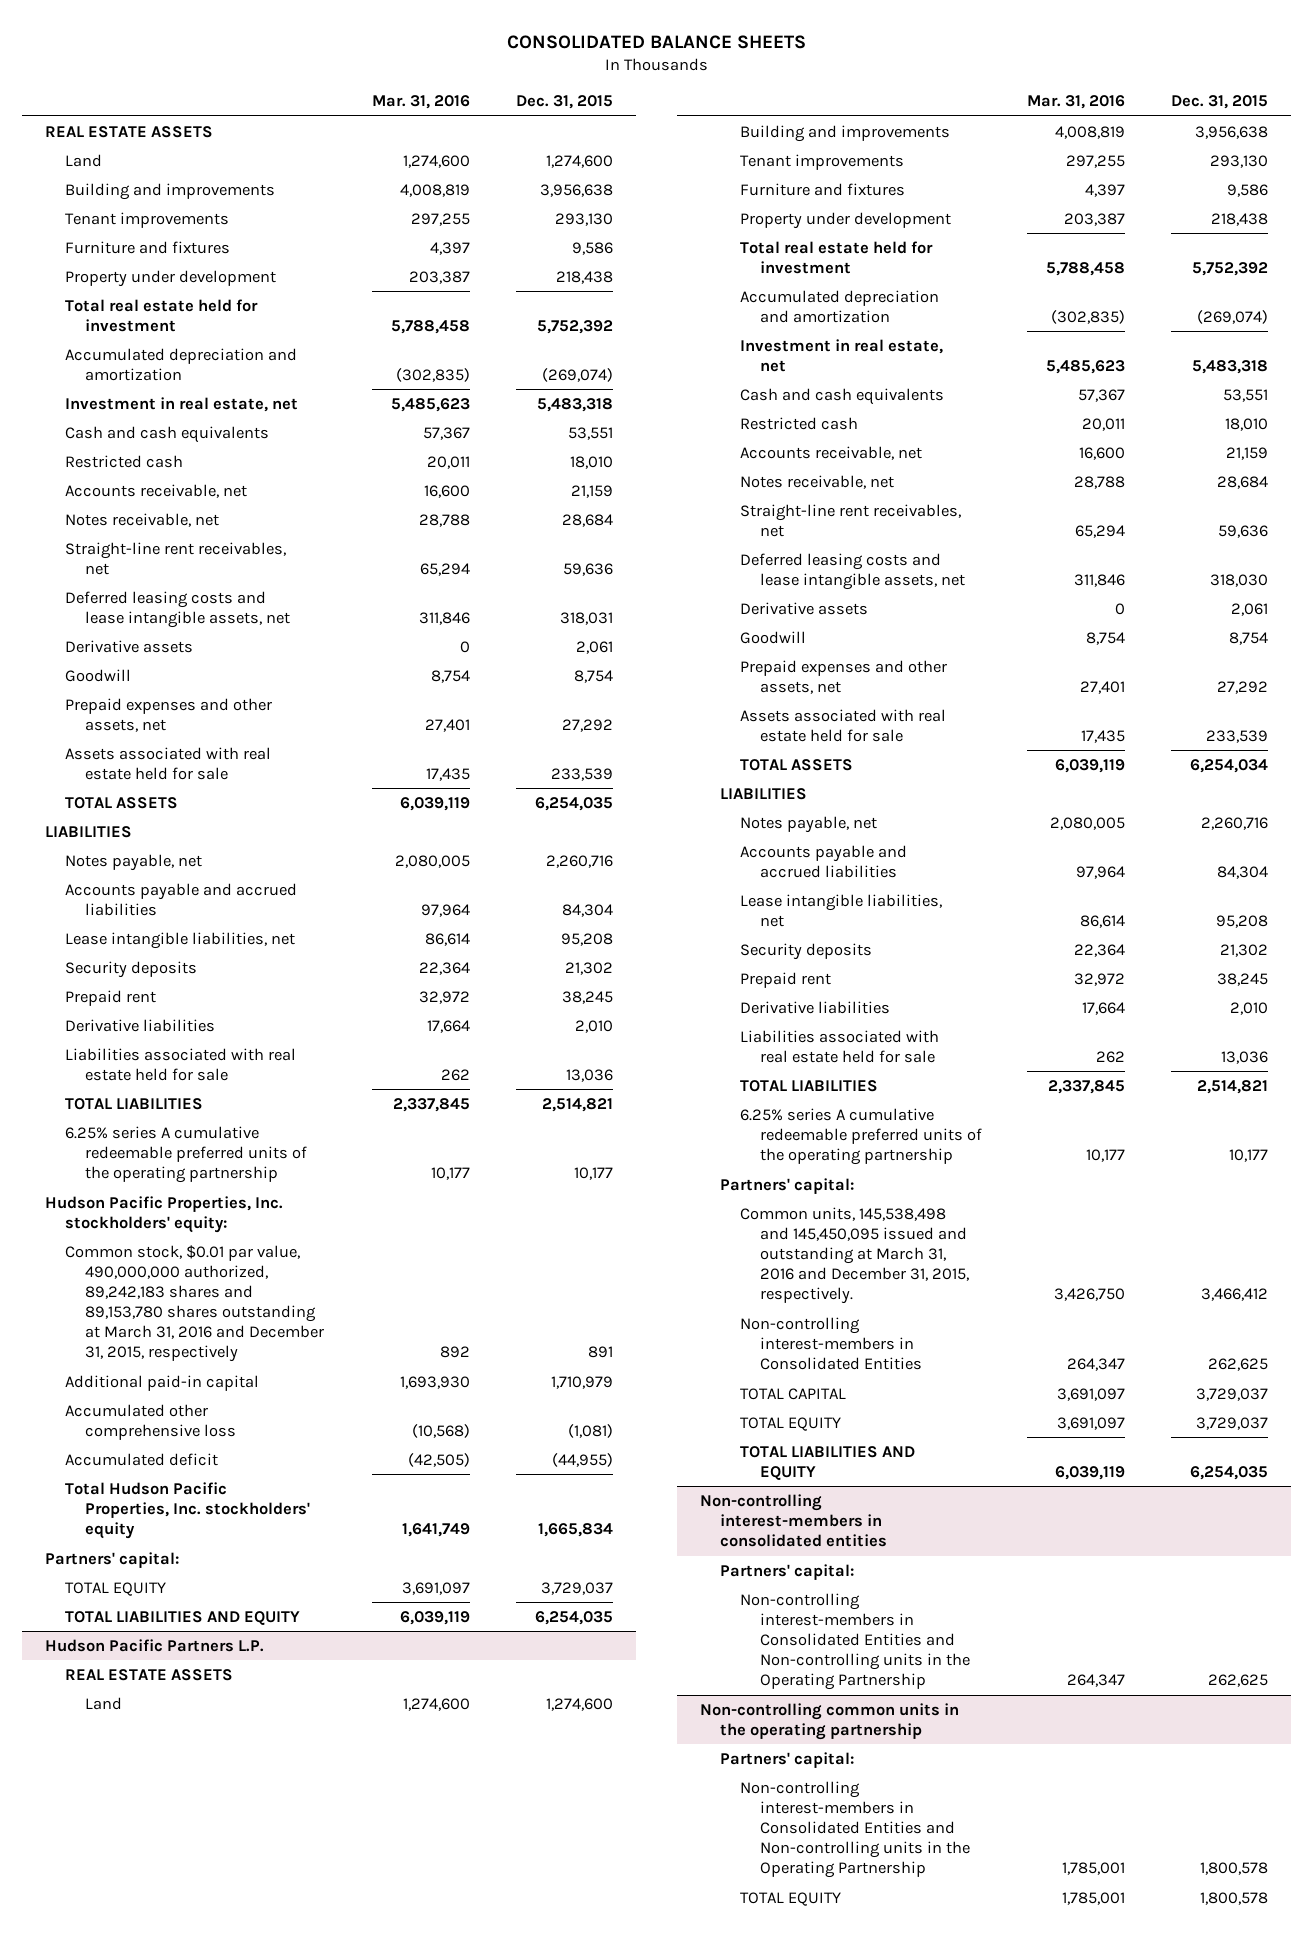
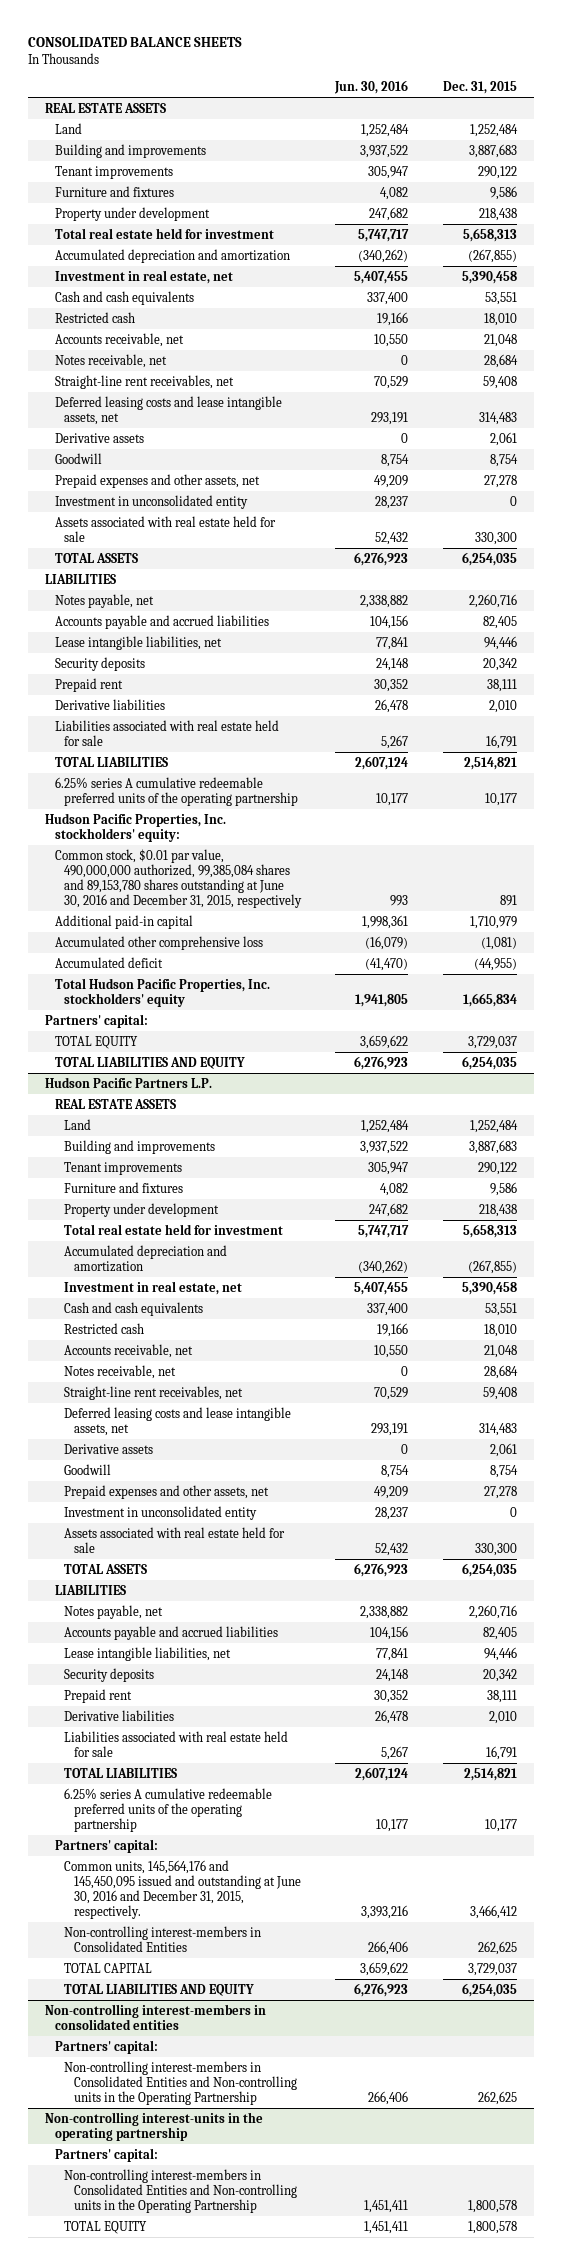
- | Mar. 31, 2016 | Dec. 31, 2015
+ | Jun. 30, 2016 | Dec. 31, 2015
- Land | 1,274,600 | 1,274,600
- Building and improvements | 4,008,819 | 3,956,638
- Tenant improvements | 297,255 | 293,130
+ Land | 1,252,484 | 1,252,484
+ Building and improvements | 3,937,522 | 3,887,683
+ Tenant improvements | 305,947 | 290,122
- Total real estate held for investment | 5,788,458 | 5,752,392
- Accumulated depreciation and amortization | (302,835) | (269,074)
- Investment in real estate, net | 5,485,623 | 5,483,318
+ Total real estate held for investment | 5,747,717 | 5,658,313
+ Accumulated depreciation and amortization | (340,262) | (267,855)
+ Investment in real estate, net | 5,407,455 | 5,390,458
- Accounts receivable, net | 16,600 | 21,159
+ Accounts receivable, net | 10,550 | 21,048
- Straight-line rent receivables, net | 65,294 | 59,636
- Deferred leasing costs and lease intangible assets, net | 311,846 | 318,031
+ Straight-line rent receivables, net | 70,529 | 59,408
+ Deferred leasing costs and lease intangible assets, net | 293,191 | 314,483
- Prepaid expenses and other assets, net | 27,401 | 27,292
- Assets associated with real estate held for sale | 17,435 | 233,539
+ Prepaid expenses and other assets, net | 49,209 | 27,278
+ Investment in unconsolidated entity | 28,237 | 0
+ Assets associated with real estate held for sale | 52,432 | 330,300
- Accounts payable and accrued liabilities | 97,964 | 84,304
- Lease intangible liabilities, net | 86,614 | 95,208
- Security deposits | 22,364 | 21,302
- Prepaid rent | 32,972 | 38,245
+ Accounts payable and accrued liabilities | 104,156 | 82,405
+ Lease intangible liabilities, net | 77,841 | 94,446
+ Security deposits | 24,148 | 20,342
+ Prepaid rent | 30,352 | 38,111
- Liabilities associated with real estate held for sale | 262 | 13,036
+ Liabilities associated with real estate held for sale | 5,267 | 16,791
- Common stock, $0.01 par value, 490,000,000 authorized, 89,242,183 shares and 89,153,780 shares outstanding at March 31, 2016 and December 31, 2015, respectively | 892 | 891
+ Common stock, $0.01 par value, 490,000,000 authorized, 99,385,084 shares and 89,153,780 shares outstanding at June 30, 2016 and December 31, 2015, respectively | 993 | 891
@ Hudson Pacific Partners L.P.
- Land | 1,274,600 | 1,274,600
- Building and improvements | 4,008,819 | 3,956,638
- Tenant improvements | 297,255 | 293,130
+ Land | 1,252,484 | 1,252,484
+ Building and improvements | 3,937,522 | 3,887,683
+ Tenant improvements | 305,947 | 290,122
- Total real estate held for investment | 5,788,458 | 5,752,392
- Accumulated depreciation and amortization | (302,835) | (269,074)
- Investment in real estate, net | 5,485,623 | 5,483,318
+ Total real estate held for investment | 5,747,717 | 5,658,313
+ Accumulated depreciation and amortization | (340,262) | (267,855)
+ Investment in real estate, net | 5,407,455 | 5,390,458
- Accounts receivable, net | 16,600 | 21,159
+ Accounts receivable, net | 10,550 | 21,048
- Straight-line rent receivables, net | 65,294 | 59,636
- Deferred leasing costs and lease intangible assets, net | 311,846 | 318,030
+ Straight-line rent receivables, net | 70,529 | 59,408
+ Deferred leasing costs and lease intangible assets, net | 293,191 | 314,483
- Prepaid expenses and other assets, net | 27,401 | 27,292
- Assets associated with real estate held for sale | 17,435 | 233,539
- TOTAL ASSETS | 6,039,119 | 6,254,034
+ Prepaid expenses and other assets, net | 49,209 | 27,278
+ Investment in unconsolidated entity | 28,237 | 0
+ Assets associated with real estate held for sale | 52,432 | 330,300
+ TOTAL ASSETS | 6,276,923 | 6,254,035
- Accounts payable and accrued liabilities | 97,964 | 84,304
- Lease intangible liabilities, net | 86,614 | 95,208
- Security deposits | 22,364 | 21,302
- Prepaid rent | 32,972 | 38,245
+ Accounts payable and accrued liabilities | 104,156 | 82,405
+ Lease intangible liabilities, net | 77,841 | 94,446
+ Security deposits | 24,148 | 20,342
+ Prepaid rent | 30,352 | 38,111
- Liabilities associated with real estate held for sale | 262 | 13,036
+ Liabilities associated with real estate held for sale | 5,267 | 16,791
- Common units, 145,538,498 and 145,450,095 issued and outstanding at March 31, 2016 and December 31, 2015, respectively. | 3,426,750 | 3,466,412
+ Common units, 145,564,176 and 145,450,095 issued and outstanding at June 30, 2016 and December 31, 2015, respectively. | 3,393,216 | 3,466,412
- TOTAL EQUITY | 3,691,097 | 3,729,037
- Non-controlling common units in the operating partnership
+ Non-controlling interest-units in the operating partnership

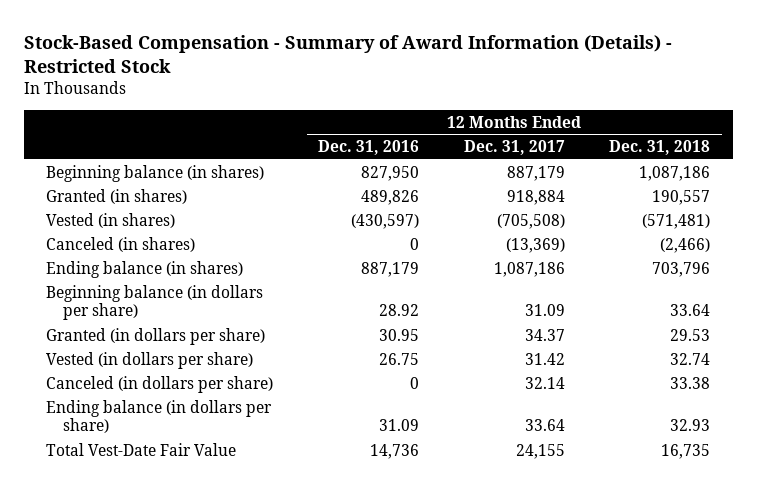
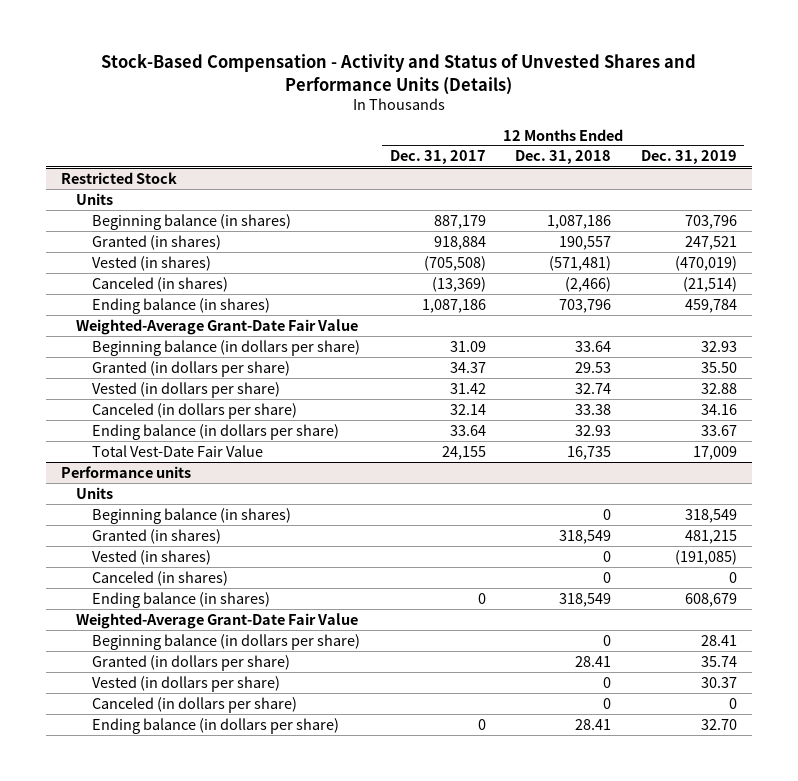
- Stock-Based Compensation - Summary of Award Information (Details) - Restricted Stock
+ Stock-Based Compensation - Activity and Status of Unvested Shares and Performance Units (Details)
- | 12 Months Ended Dec. 31, 2016 | 12 Months Ended Dec. 31, 2017 | 12 Months Ended Dec. 31, 2018
+ | 12 Months Ended Dec. 31, 2017 | 12 Months Ended Dec. 31, 2018 | 12 Months Ended Dec. 31, 2019
+ Restricted Stock
+ Units
+ Weighted-Average Grant-Date Fair Value
+ Performance units
+ Units
+ Beginning balance (in shares) | | 0 | 318,549
+ Granted (in shares) | | 318,549 | 481,215
+ Vested (in shares) | | 0 | (191,085)
+ Canceled (in shares) | | 0 | 0
+ Ending balance (in shares) | 0 | 318,549 | 608,679
+ Weighted-Average Grant-Date Fair Value
+ Beginning balance (in dollars per share) | | 0 | 28.41
+ Granted (in dollars per share) | | 28.41 | 35.74
+ Vested (in dollars per share) | | 0 | 30.37
+ Canceled (in dollars per share) | | 0 | 0
+ Ending balance (in dollars per share) | 0 | 28.41 | 32.70

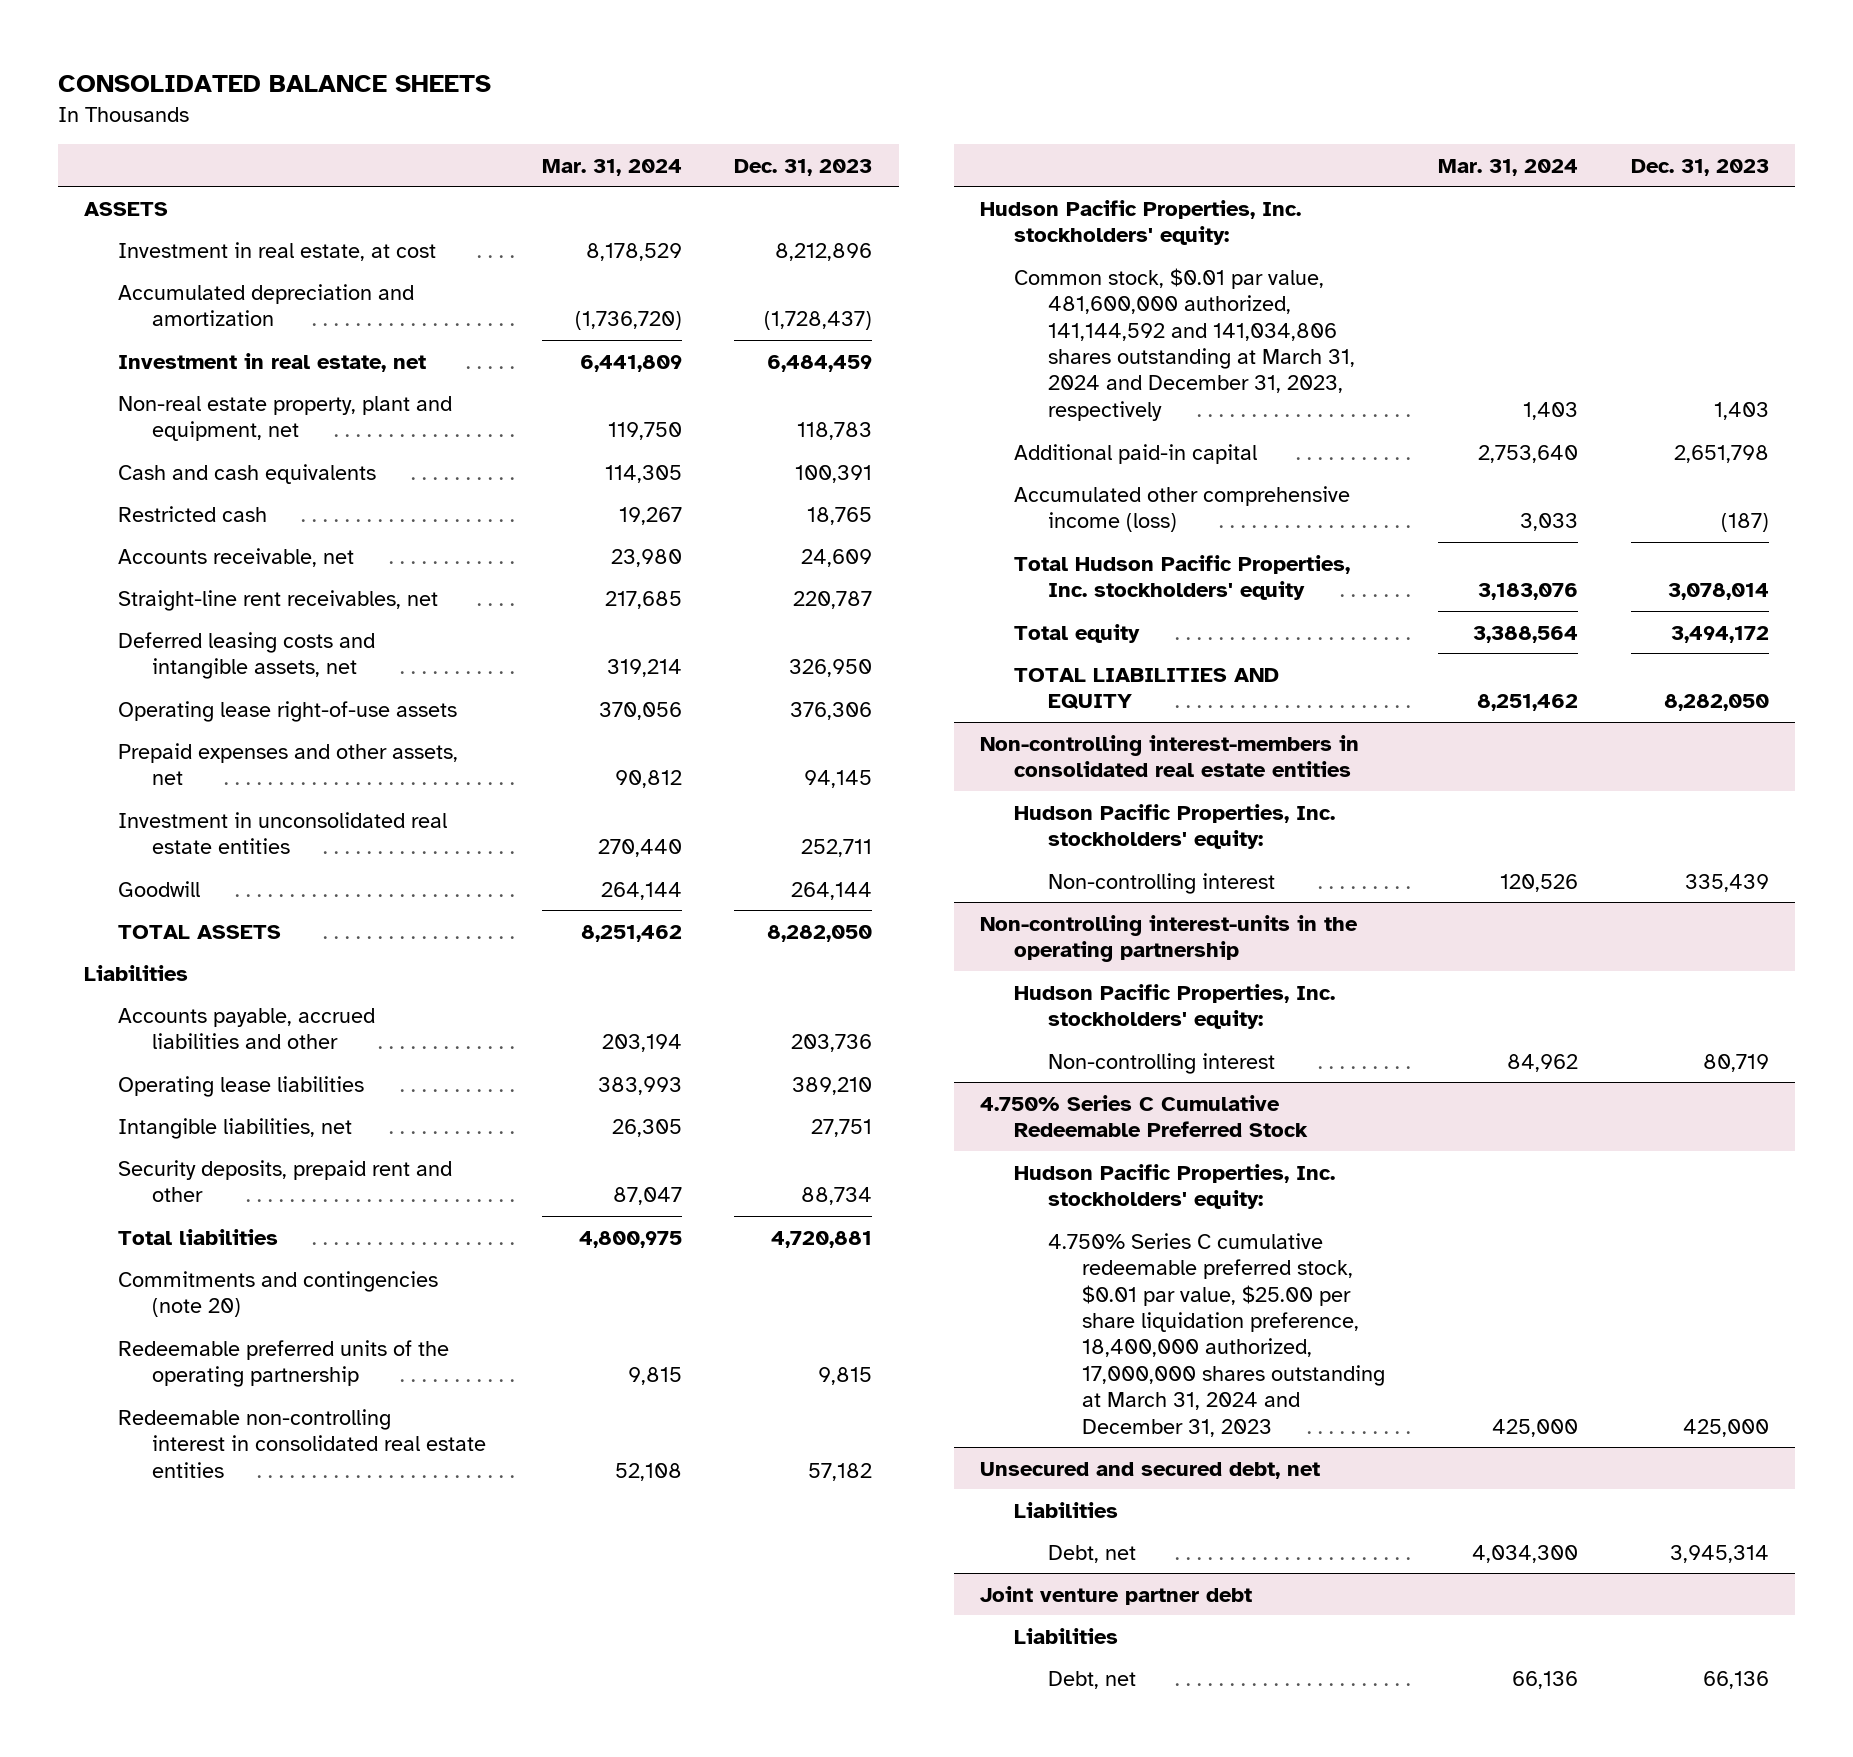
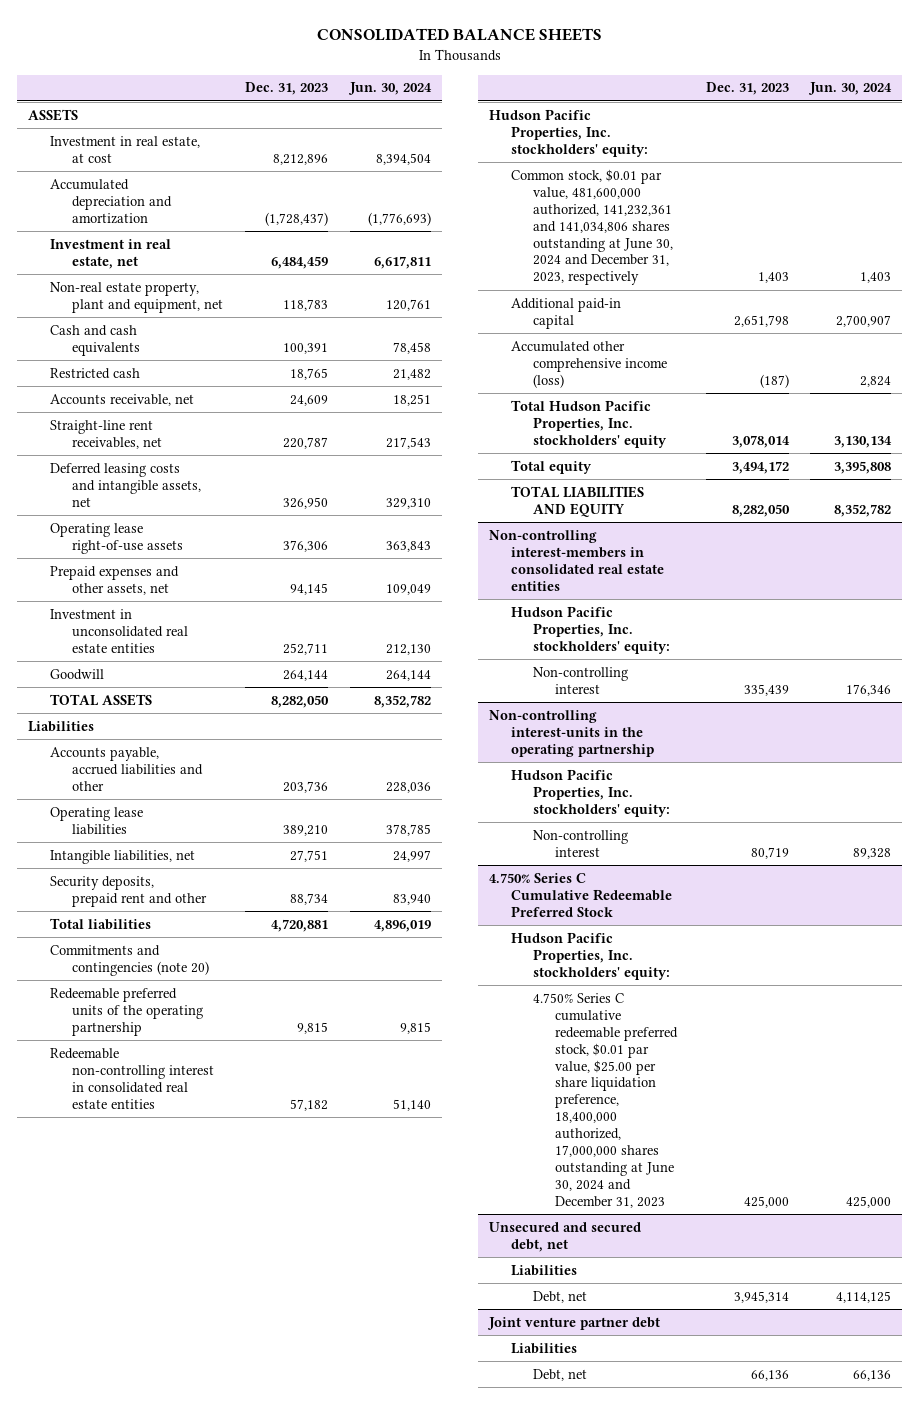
- | Mar. 31, 2024 | Dec. 31, 2023
+ | Dec. 31, 2023 | Jun. 30, 2024
- Common stock, $0.01 par value, 481,600,000 authorized, 141,144,592 and 141,034,806 shares outstanding at March 31, 2024 and December 31, 2023, respectively | 1,403 | 1,403
+ Common stock, $0.01 par value, 481,600,000 authorized, 141,232,361 and 141,034,806 shares outstanding at June 30, 2024 and December 31, 2023, respectively | 1,403 | 1,403
@ 4.750% Series C Cumulative Redeemable Preferred Stock
- 4.750% Series C cumulative redeemable preferred stock, $0.01 par value, $25.00 per share liquidation preference, 18,400,000 authorized, 17,000,000 shares outstanding at March 31, 2024 and December 31, 2023 | 425,000 | 425,000
+ 4.750% Series C cumulative redeemable preferred stock, $0.01 par value, $25.00 per share liquidation preference, 18,400,000 authorized, 17,000,000 shares outstanding at June 30, 2024 and December 31, 2023 | 425,000 | 425,000

